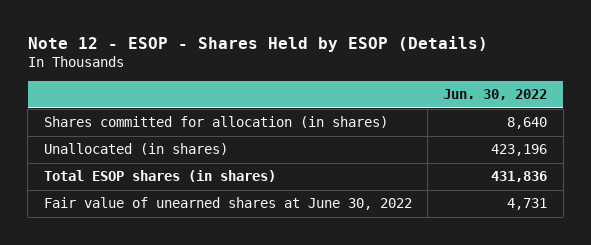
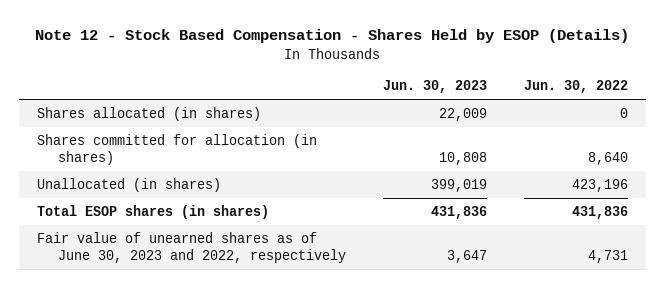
- Note 12 - ESOP - Shares Held by ESOP (Details)
+ Note 12 - Stock Based Compensation - Shares Held by ESOP (Details)
- | Jun. 30, 2022
+ | Jun. 30, 2023 | Jun. 30, 2022
+ Shares allocated (in shares) | 22,009 | 0
- Fair value of unearned shares at June 30, 2022 | 4,731
+ Fair value of unearned shares as of June 30, 2023 and 2022, respectively | 3,647 | 4,731

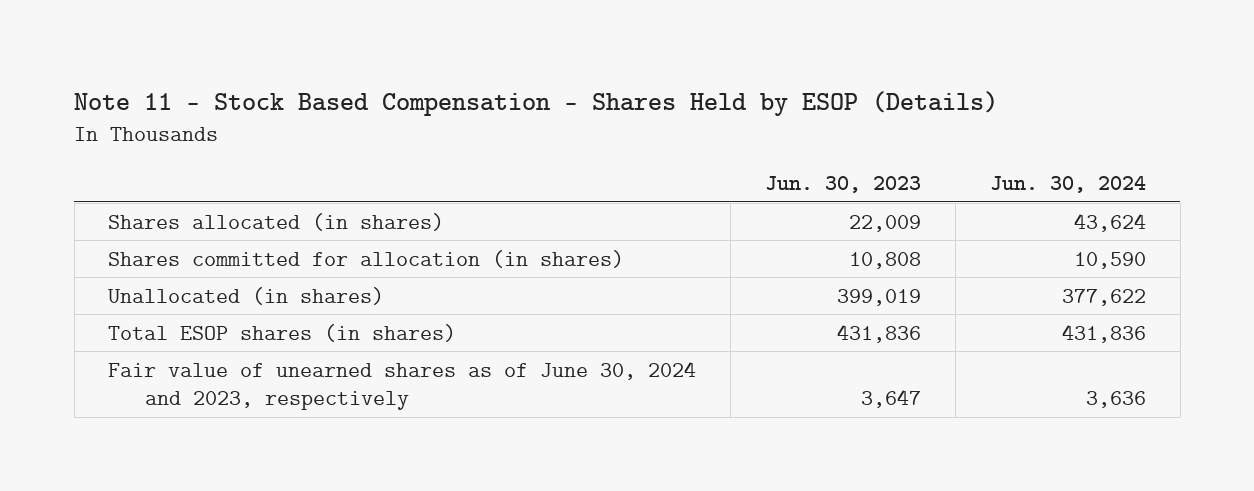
- Note 12 - Stock Based Compensation - Shares Held by ESOP (Details)
+ Note 11 - Stock Based Compensation - Shares Held by ESOP (Details)
- | Jun. 30, 2023 | Jun. 30, 2022
+ | Jun. 30, 2023 | Jun. 30, 2024
- Fair value of unearned shares as of June 30, 2023 and 2022, respectively | 3,647 | 4,731
+ Fair value of unearned shares as of June 30, 2024 and 2023, respectively | 3,647 | 3,636

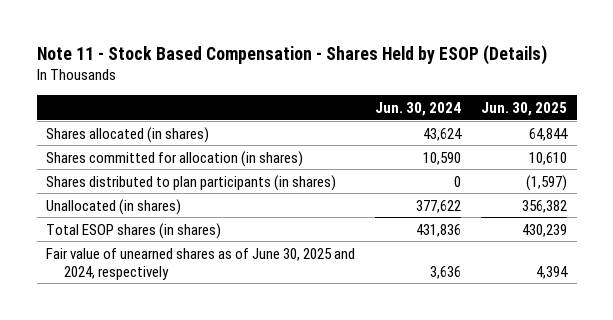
- | Jun. 30, 2023 | Jun. 30, 2024
+ | Jun. 30, 2024 | Jun. 30, 2025
+ Shares distributed to plan participants (in shares) | 0 | (1,597)
- Fair value of unearned shares as of June 30, 2024 and 2023, respectively | 3,647 | 3,636
+ Fair value of unearned shares as of June 30, 2025 and 2024, respectively | 3,636 | 4,394

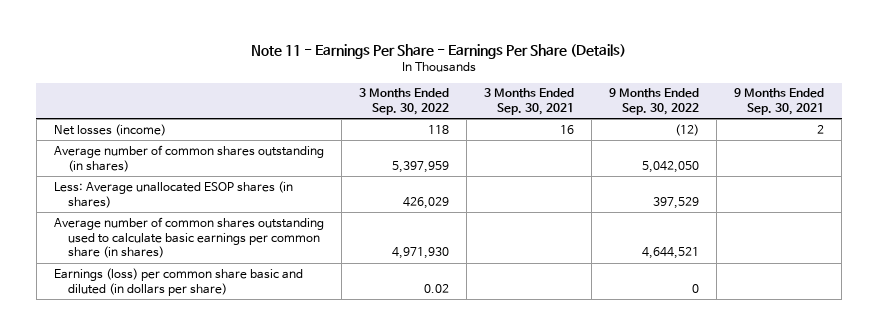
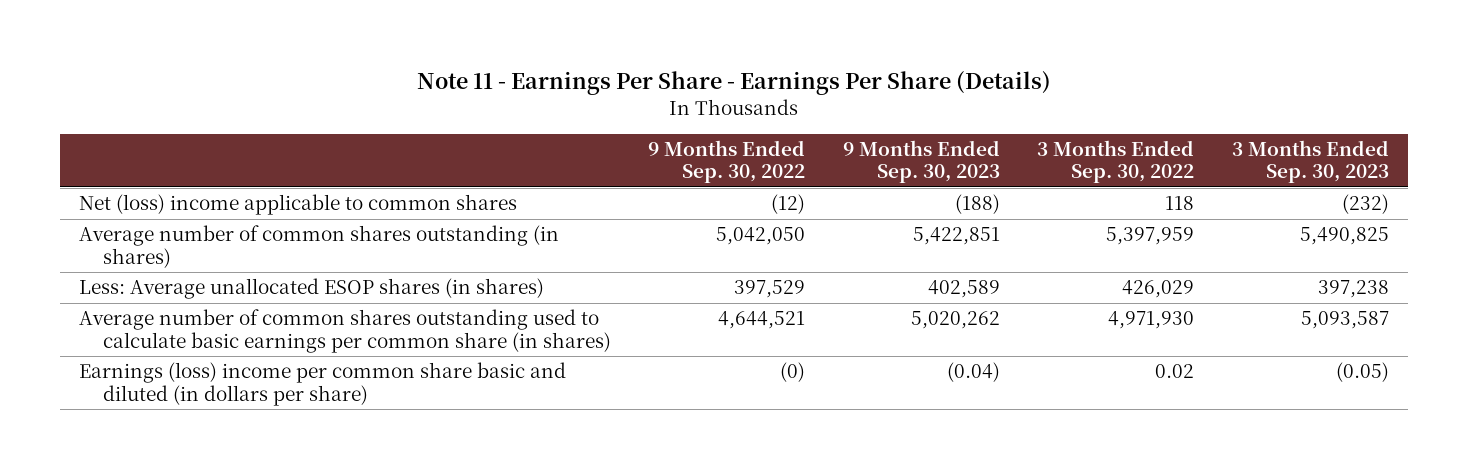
- | 3 Months Ended Sep. 30, 2022 | 3 Months Ended Sep. 30, 2021 | 9 Months Ended Sep. 30, 2022 | 9 Months Ended Sep. 30, 2021
+ | 9 Months Ended Sep. 30, 2022 | 9 Months Ended Sep. 30, 2023 | 3 Months Ended Sep. 30, 2022 | 3 Months Ended Sep. 30, 2023
- Net losses (income) | 118 | 16 | (12) | 2
+ Net (loss) income applicable to common shares | (12) | (188) | 118 | (232)
- Earnings (loss) per common share basic and diluted (in dollars per share) | 0.02 | | 0 |
+ Earnings (loss) income per common share basic and diluted (in dollars per share) | (0) | (0.04) | 0.02 | (0.05)

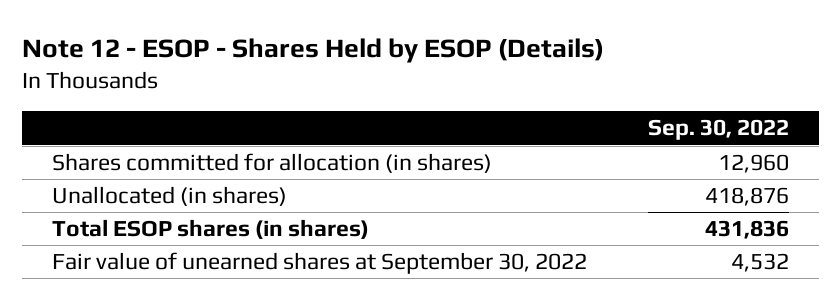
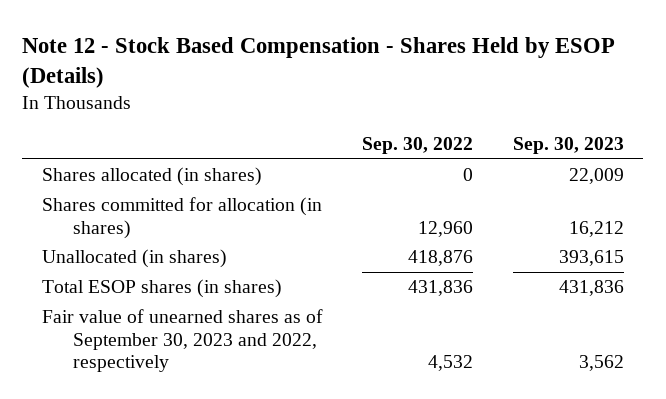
- Note 12 - ESOP - Shares Held by ESOP (Details)
+ Note 12 - Stock Based Compensation - Shares Held by ESOP (Details)
- | Sep. 30, 2022
+ | Sep. 30, 2022 | Sep. 30, 2023
+ Shares allocated (in shares) | 0 | 22,009
- Fair value of unearned shares at September 30, 2022 | 4,532
+ Fair value of unearned shares as of September 30, 2023 and 2022, respectively | 4,532 | 3,562

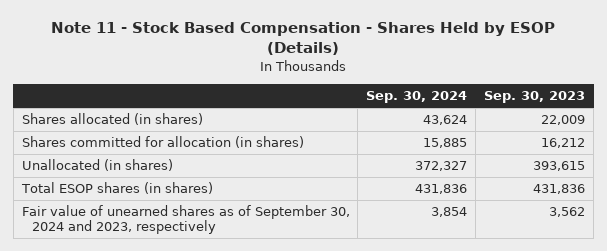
- Note 12 - Stock Based Compensation - Shares Held by ESOP (Details)
+ Note 11 - Stock Based Compensation - Shares Held by ESOP (Details)
- | Sep. 30, 2022 | Sep. 30, 2023
+ | Sep. 30, 2024 | Sep. 30, 2023
- Fair value of unearned shares as of September 30, 2023 and 2022, respectively | 4,532 | 3,562
+ Fair value of unearned shares as of September 30, 2024 and 2023, respectively | 3,854 | 3,562

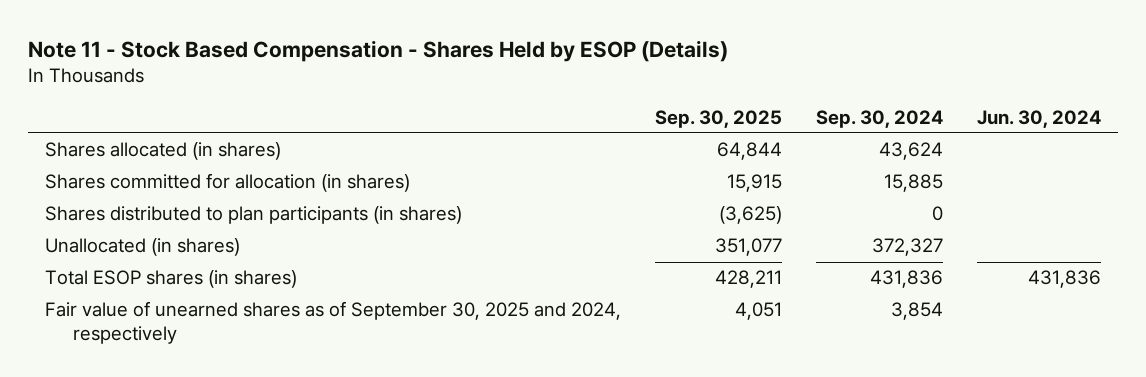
- | Sep. 30, 2024 | Sep. 30, 2023
+ | Sep. 30, 2025 | Sep. 30, 2024 | Jun. 30, 2024
+ Shares distributed to plan participants (in shares) | (3,625) | 0 |
- Fair value of unearned shares as of September 30, 2024 and 2023, respectively | 3,854 | 3,562
+ Fair value of unearned shares as of September 30, 2025 and 2024, respectively | 4,051 | 3,854 |

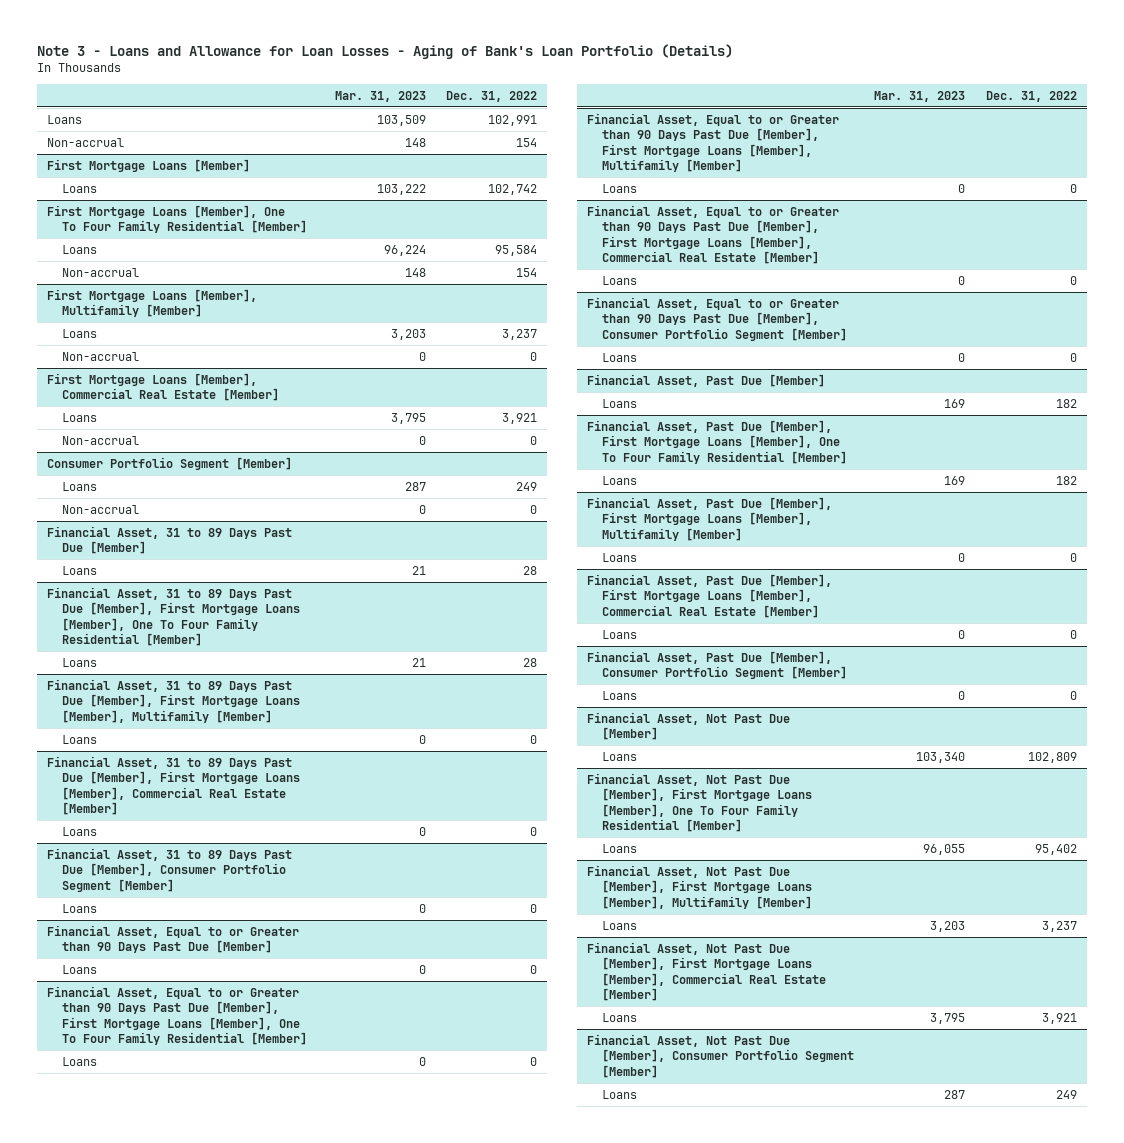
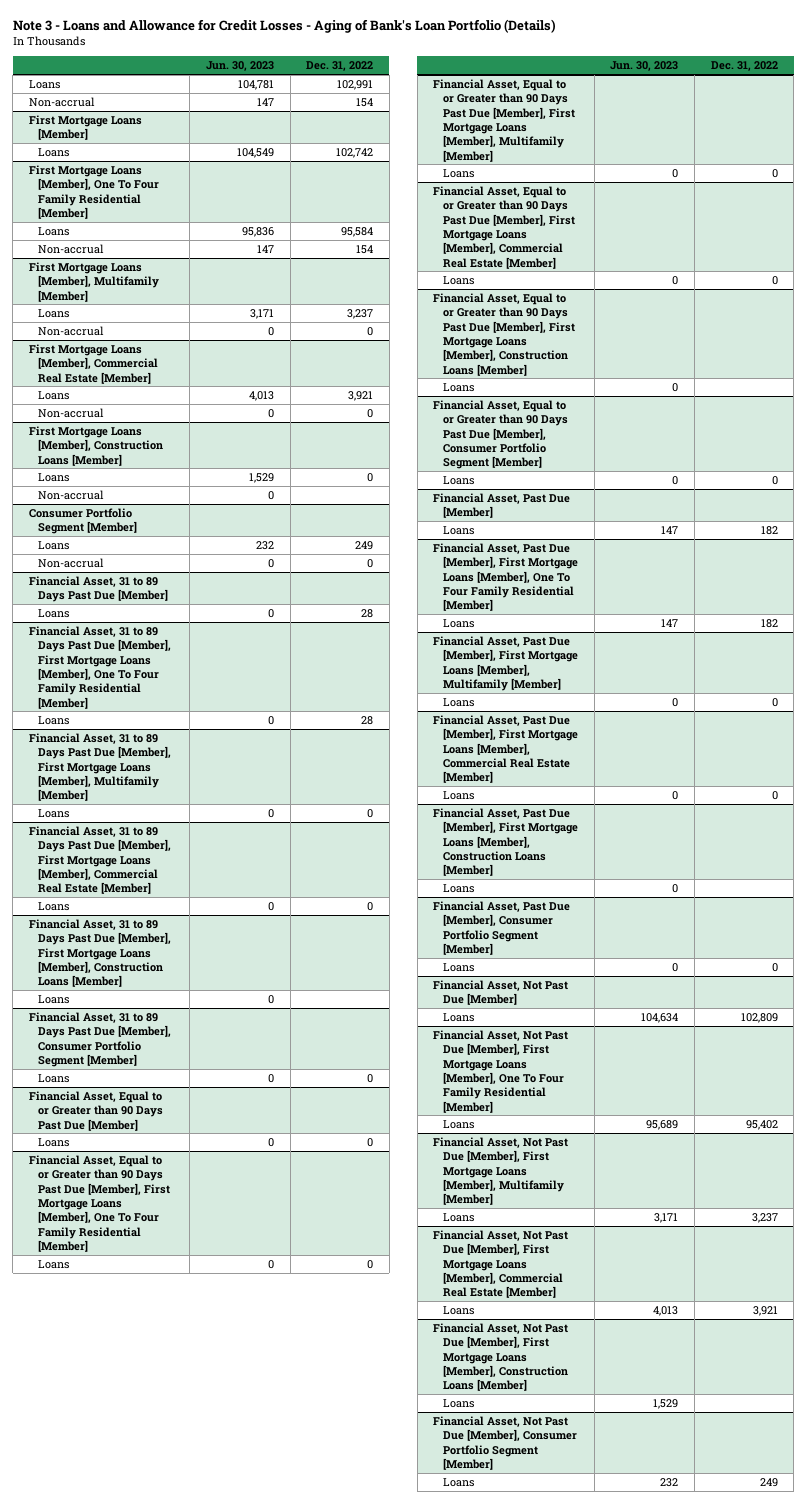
- Note 3 - Loans and Allowance for Loan Losses - Aging of Bank's Loan Portfolio (Details)
+ Note 3 - Loans and Allowance for Credit Losses - Aging of Bank's Loan Portfolio (Details)
- | Mar. 31, 2023 | Dec. 31, 2022
+ | Jun. 30, 2023 | Dec. 31, 2022
+ First Mortgage Loans [Member], Construction Loans [Member]
+ Loans | 1,529 | 0
+ Non-accrual | 0 |
+ Financial Asset, 31 to 89 Days Past Due [Member], First Mortgage Loans [Member], Construction Loans [Member]
+ Loans | 0 |
+ Financial Asset, Equal to or Greater than 90 Days Past Due [Member], First Mortgage Loans [Member], Construction Loans [Member]
+ Loans | 0 |
+ Financial Asset, Past Due [Member], First Mortgage Loans [Member], Construction Loans [Member]
+ Loans | 0 |
+ Financial Asset, Not Past Due [Member], First Mortgage Loans [Member], Construction Loans [Member]
+ Loans | 1,529 |

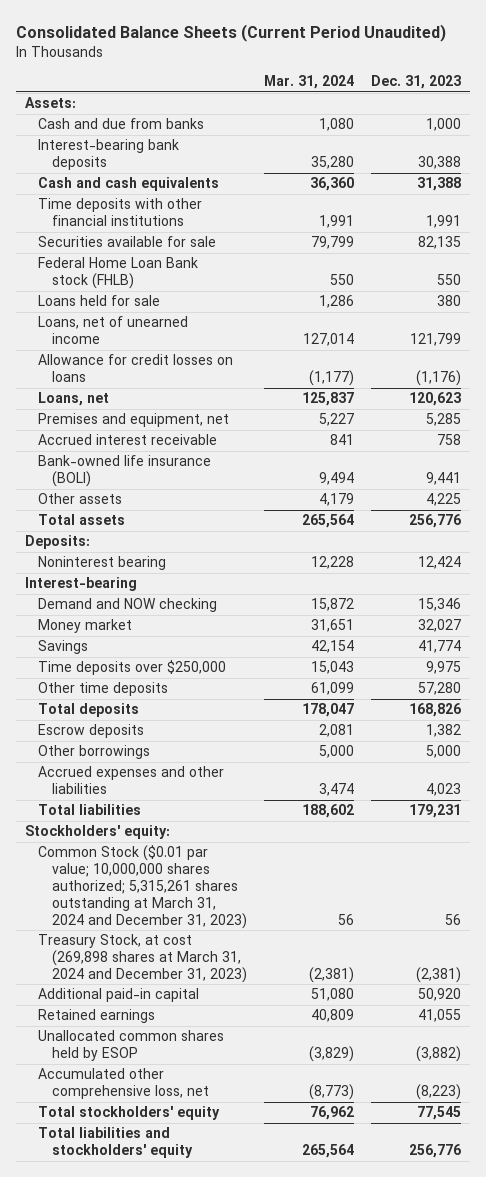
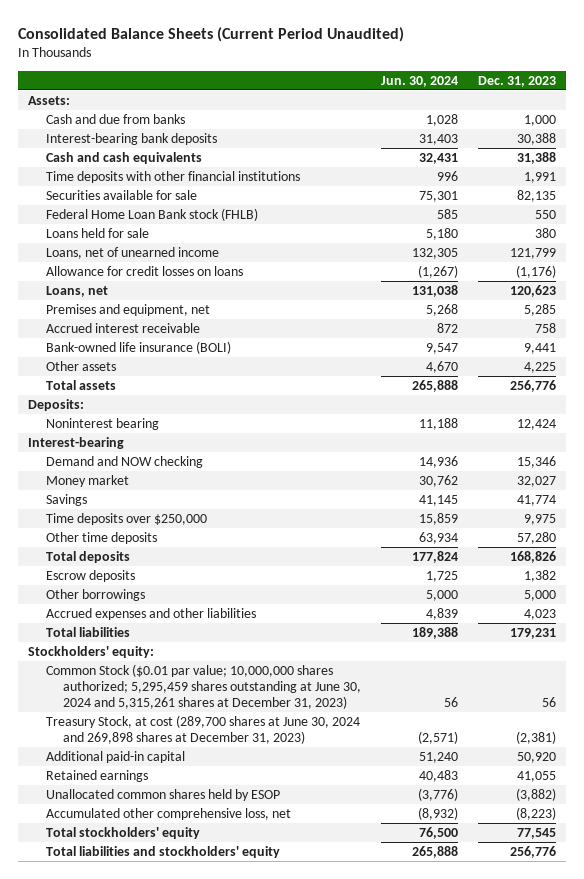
- | Mar. 31, 2024 | Dec. 31, 2023
+ | Jun. 30, 2024 | Dec. 31, 2023
- Common Stock ($0.01 par value; 10,000,000 shares authorized; 5,315,261 shares outstanding at March 31, 2024 and December 31, 2023) | 56 | 56
- Treasury Stock, at cost (269,898 shares at March 31, 2024 and December 31, 2023) | (2,381) | (2,381)
+ Common Stock ($0.01 par value; 10,000,000 shares authorized; 5,295,459 shares outstanding at June 30, 2024 and 5,315,261 shares at December 31, 2023) | 56 | 56
+ Treasury Stock, at cost (289,700 shares at June 30, 2024 and 269,898 shares at December 31, 2023) | (2,571) | (2,381)

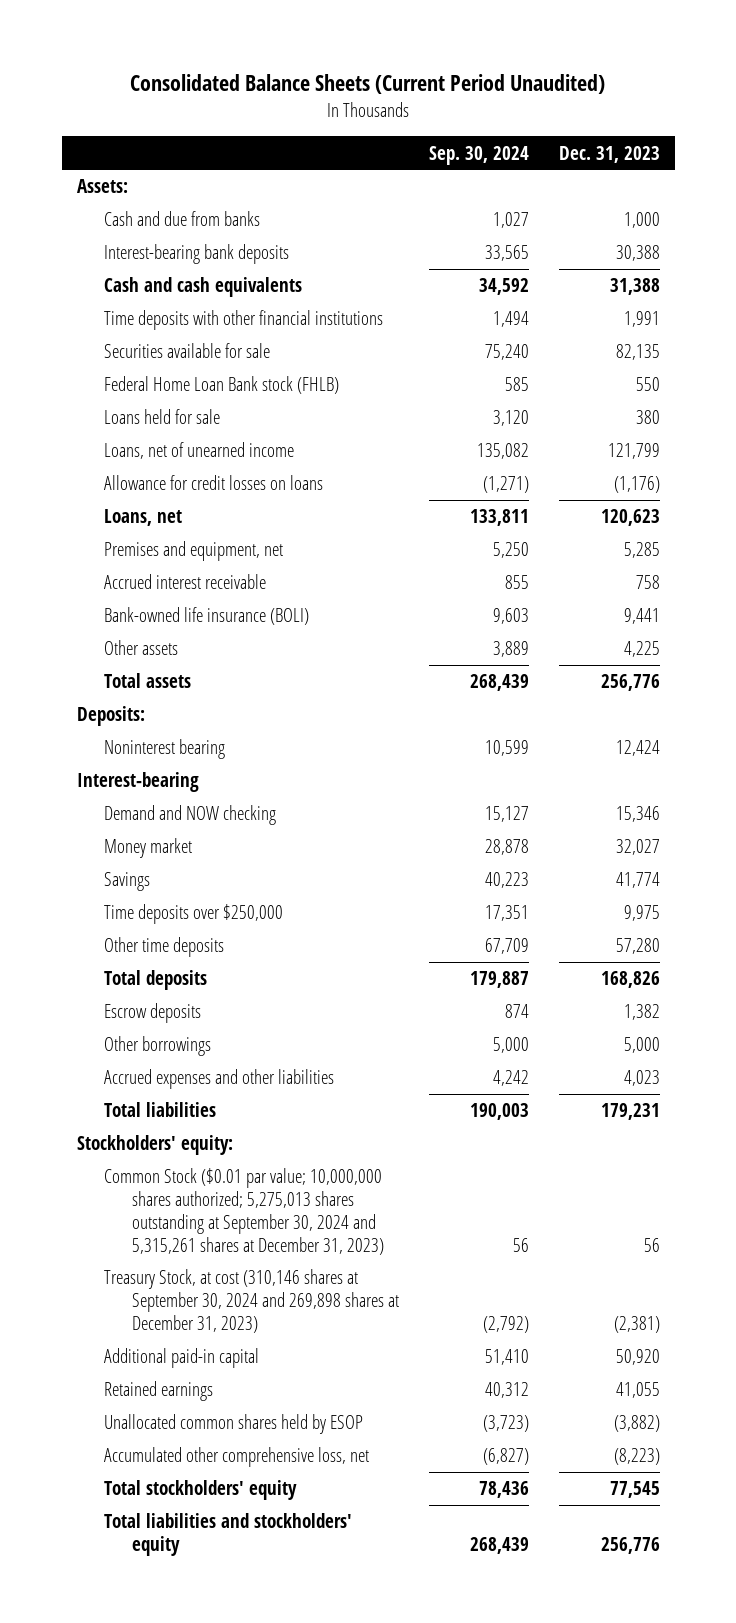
- | Jun. 30, 2024 | Dec. 31, 2023
+ | Sep. 30, 2024 | Dec. 31, 2023
- Common Stock ($0.01 par value; 10,000,000 shares authorized; 5,295,459 shares outstanding at June 30, 2024 and 5,315,261 shares at December 31, 2023) | 56 | 56
- Treasury Stock, at cost (289,700 shares at June 30, 2024 and 269,898 shares at December 31, 2023) | (2,571) | (2,381)
+ Common Stock ($0.01 par value; 10,000,000 shares authorized; 5,275,013 shares outstanding at September 30, 2024 and 5,315,261 shares at December 31, 2023) | 56 | 56
+ Treasury Stock, at cost (310,146 shares at September 30, 2024 and 269,898 shares at December 31, 2023) | (2,792) | (2,381)

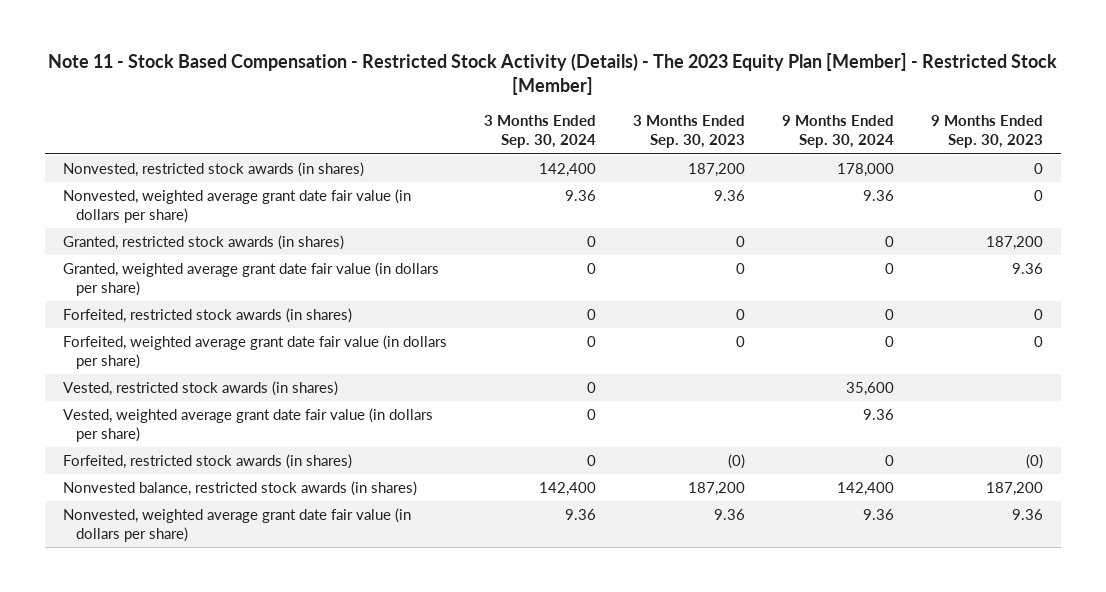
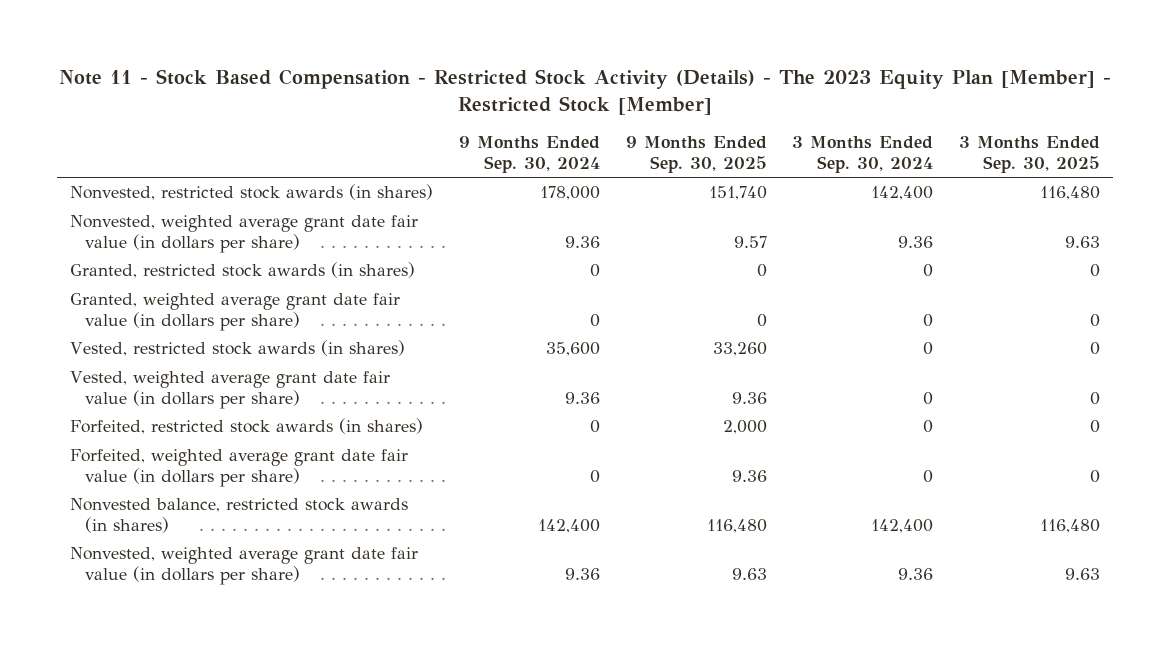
- | 3 Months Ended Sep. 30, 2024 | 3 Months Ended Sep. 30, 2023 | 9 Months Ended Sep. 30, 2024 | 9 Months Ended Sep. 30, 2023
+ | 9 Months Ended Sep. 30, 2024 | 9 Months Ended Sep. 30, 2025 | 3 Months Ended Sep. 30, 2024 | 3 Months Ended Sep. 30, 2025
- Forfeited, restricted stock awards (in shares) | 0 | 0 | 0 | 0
moved down: Forfeited, weighted average grant date fair value (in dollars per share) | 0 | 9.36 | 0 | 0

